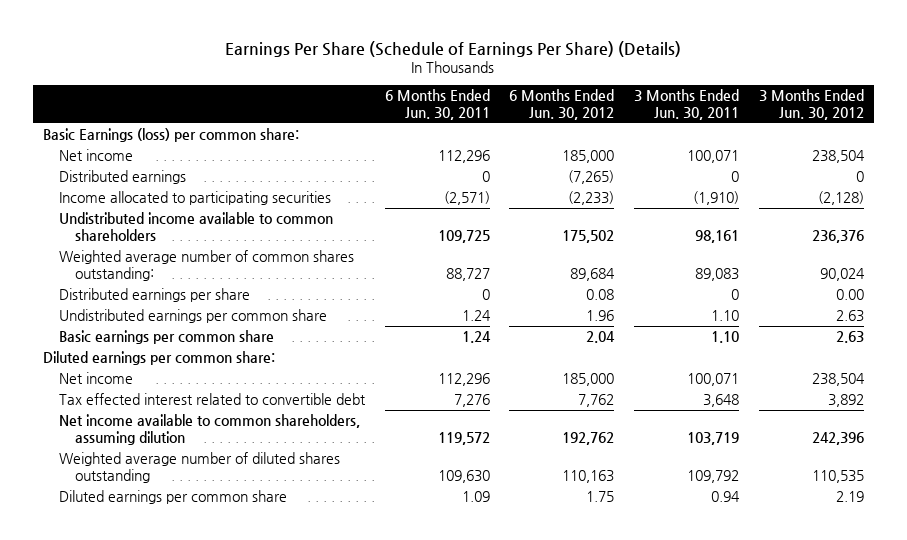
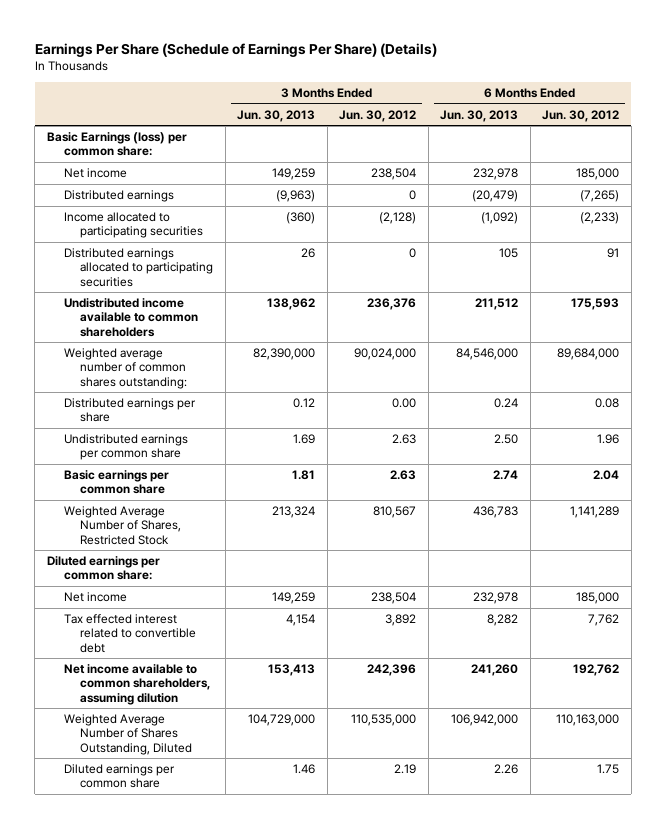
- | 6 Months Ended Jun. 30, 2011 | 6 Months Ended Jun. 30, 2012 | 3 Months Ended Jun. 30, 2011 | 3 Months Ended Jun. 30, 2012
+ | 3 Months Ended Jun. 30, 2013 | 3 Months Ended Jun. 30, 2012 | 6 Months Ended Jun. 30, 2013 | 6 Months Ended Jun. 30, 2012
- Undistributed income available to common shareholders | 109,725 | 175,502 | 98,161 | 236,376
- Weighted average number of common shares outstanding: | 88,727 | 89,684 | 89,083 | 90,024
+ Distributed earnings allocated to participating securities | 26 | 0 | 105 | 91
+ Undistributed income available to common shareholders | 138,962 | 236,376 | 211,512 | 175,593
+ Weighted average number of common shares outstanding: | 82,390,000 | 90,024,000 | 84,546,000 | 89,684,000
+ Weighted Average Number of Shares, Restricted Stock | 213,324 | 810,567 | 436,783 | 1,141,289
- Weighted average number of diluted shares outstanding | 109,630 | 110,163 | 109,792 | 110,535
+ Weighted Average Number of Shares Outstanding, Diluted | 104,729,000 | 110,535,000 | 106,942,000 | 110,163,000

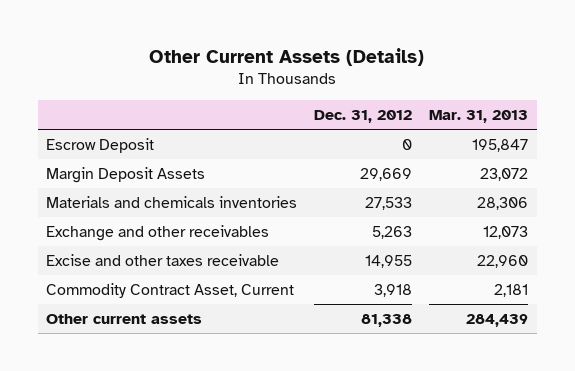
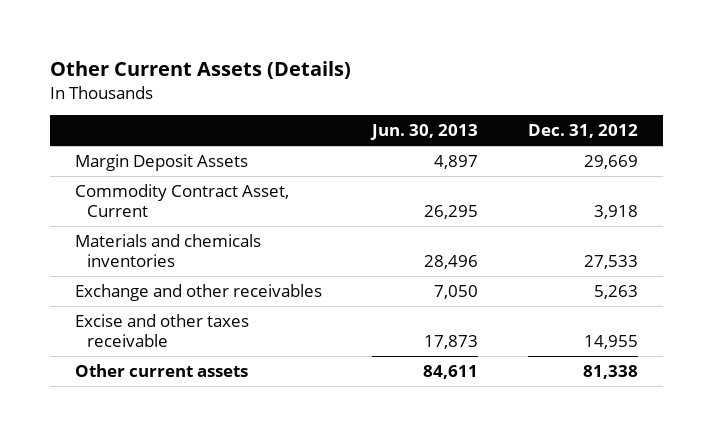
- | Dec. 31, 2012 | Mar. 31, 2013
+ | Jun. 30, 2013 | Dec. 31, 2012
- Escrow Deposit | 0 | 195,847
moved up: Commodity Contract Asset, Current | 26,295 | 3,918

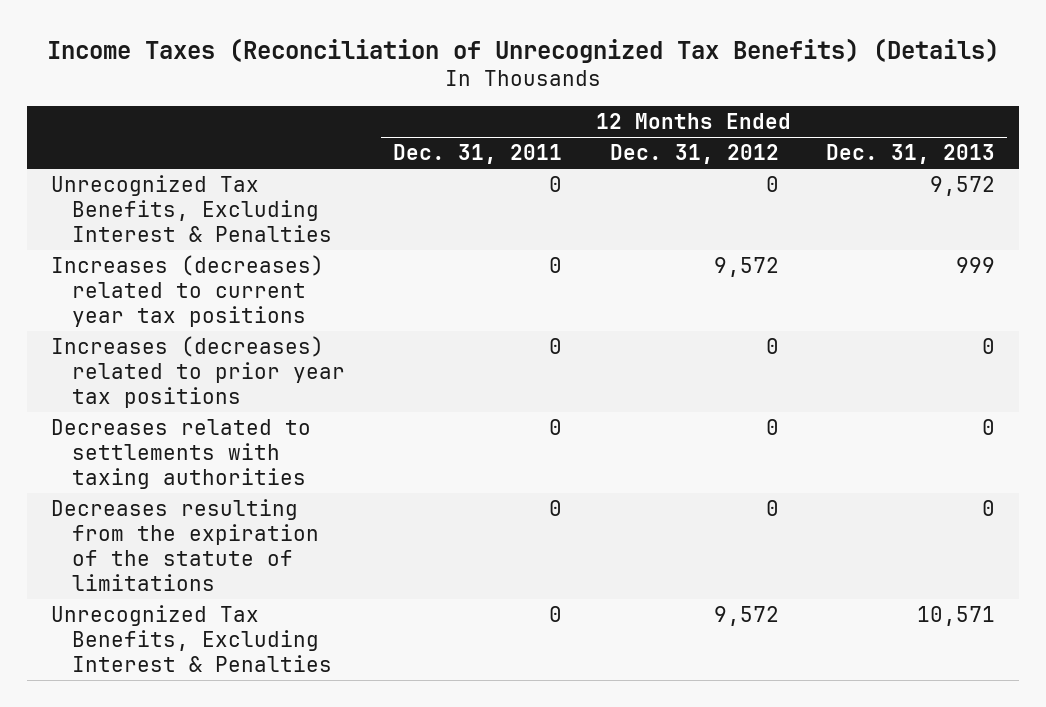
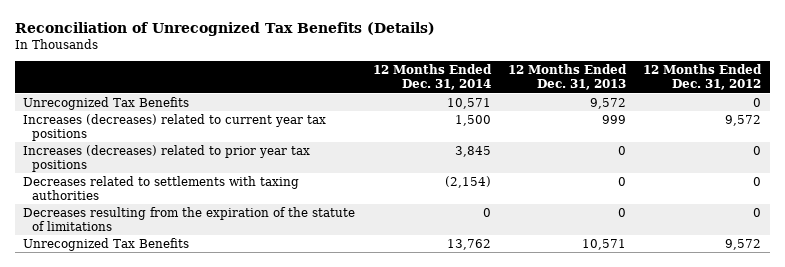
- Income Taxes (Reconciliation of Unrecognized Tax Benefits) (Details)
+ Reconciliation of Unrecognized Tax Benefits (Details)
- | 12 Months Ended Dec. 31, 2011 | 12 Months Ended Dec. 31, 2012 | 12 Months Ended Dec. 31, 2013
+ | 12 Months Ended Dec. 31, 2014 | 12 Months Ended Dec. 31, 2013 | 12 Months Ended Dec. 31, 2012
- Unrecognized Tax Benefits, Excluding Interest & Penalties | 0 | 0 | 9,572
+ Unrecognized Tax Benefits | 10,571 | 9,572 | 0
- Unrecognized Tax Benefits, Excluding Interest & Penalties | 0 | 9,572 | 10,571
+ Unrecognized Tax Benefits | 13,762 | 10,571 | 9,572

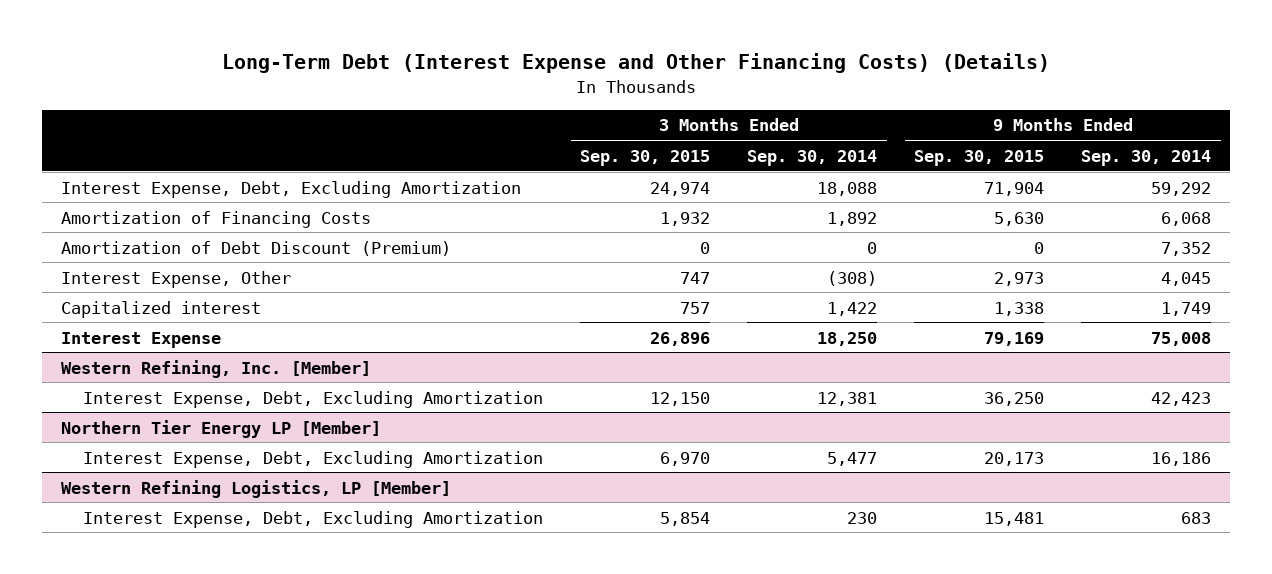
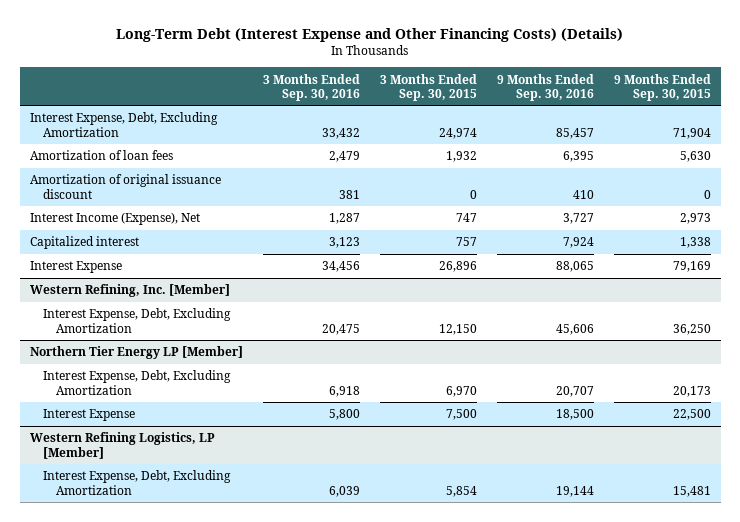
- | 3 Months Ended Sep. 30, 2015 | 3 Months Ended Sep. 30, 2014 | 9 Months Ended Sep. 30, 2015 | 9 Months Ended Sep. 30, 2014
+ | 3 Months Ended Sep. 30, 2016 | 3 Months Ended Sep. 30, 2015 | 9 Months Ended Sep. 30, 2016 | 9 Months Ended Sep. 30, 2015
- Amortization of Financing Costs | 1,932 | 1,892 | 5,630 | 6,068
- Amortization of Debt Discount (Premium) | 0 | 0 | 0 | 7,352
- Interest Expense, Other | 747 | (308) | 2,973 | 4,045
+ Amortization of loan fees | 2,479 | 1,932 | 6,395 | 5,630
+ Amortization of original issuance discount | 381 | 0 | 410 | 0
+ Interest Income (Expense), Net | 1,287 | 747 | 3,727 | 2,973
@ Northern Tier Energy LP [Member]
+ Interest Expense | 5,800 | 7,500 | 18,500 | 22,500

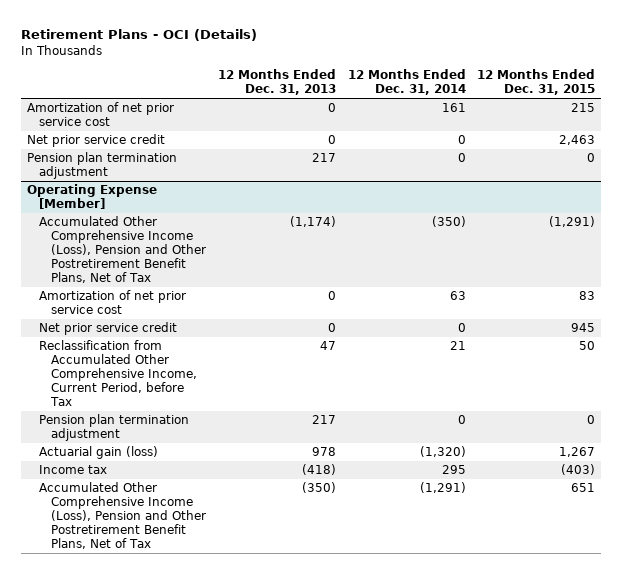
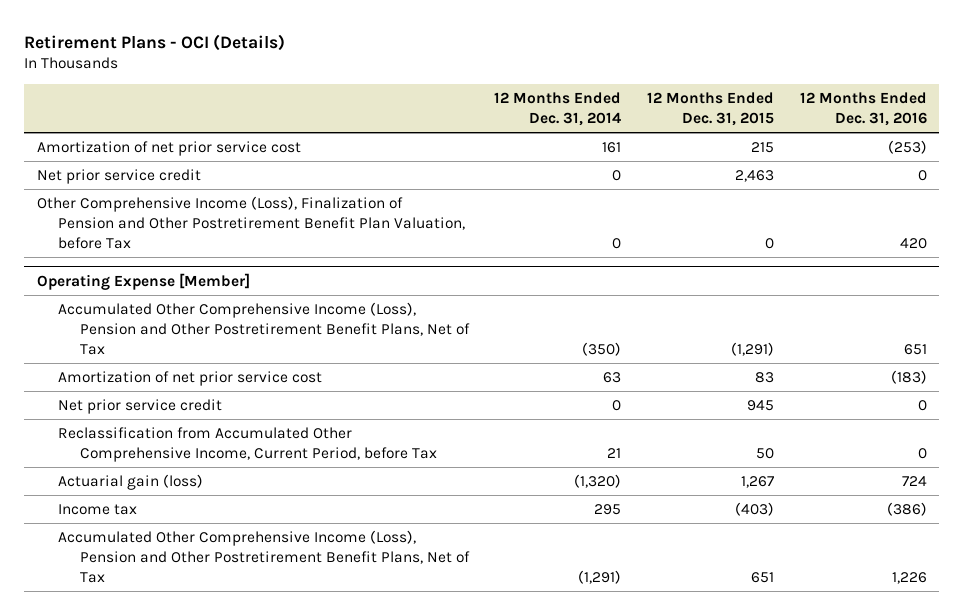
- | 12 Months Ended Dec. 31, 2013 | 12 Months Ended Dec. 31, 2014 | 12 Months Ended Dec. 31, 2015
+ | 12 Months Ended Dec. 31, 2014 | 12 Months Ended Dec. 31, 2015 | 12 Months Ended Dec. 31, 2016
- Pension plan termination adjustment | 217 | 0 | 0
+ Other Comprehensive Income (Loss), Finalization of Pension and Other Postretirement Benefit Plan Valuation, before Tax | 0 | 0 | 420
@ Operating Expense [Member]
- Pension plan termination adjustment | 217 | 0 | 0

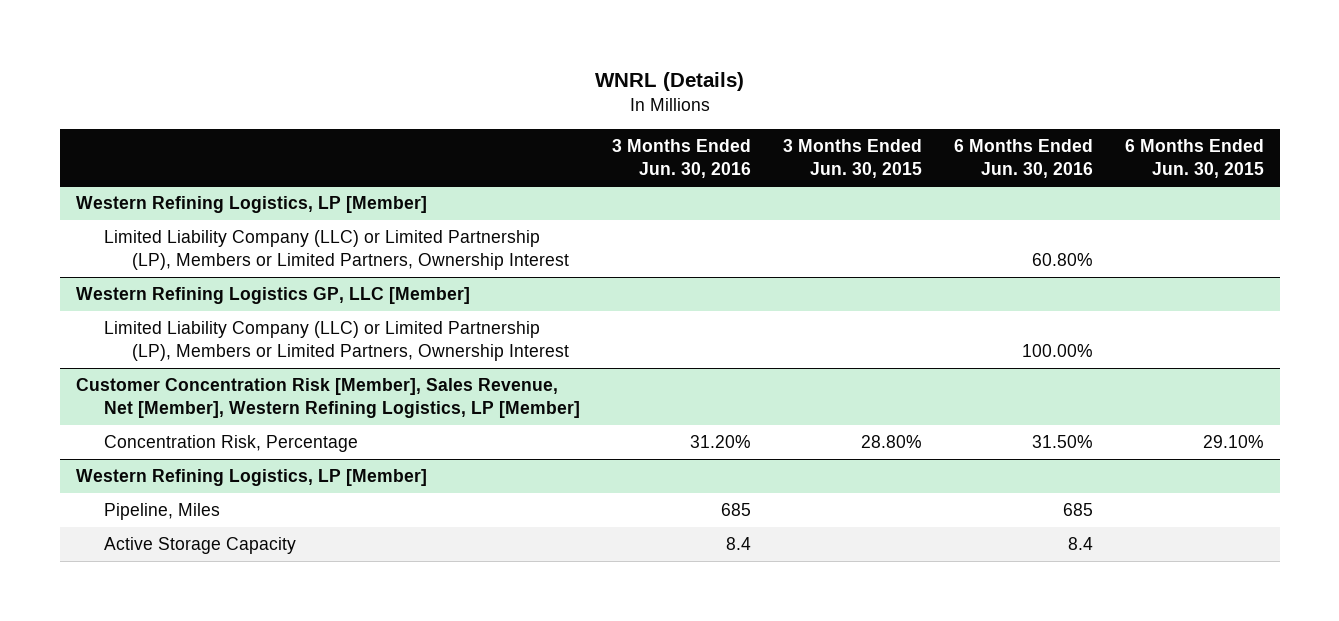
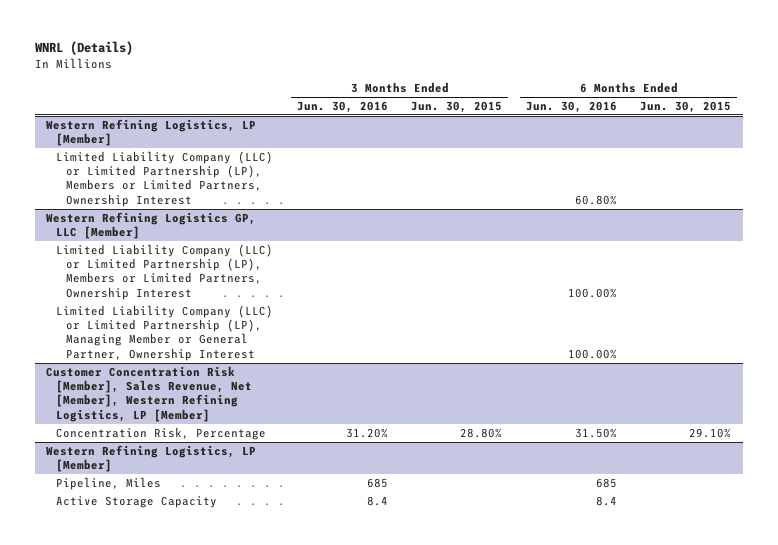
@ Western Refining Logistics GP, LLC [Member]
+ Limited Liability Company (LLC) or Limited Partnership (LP), Managing Member or General Partner, Ownership Interest | | | 100.00% |

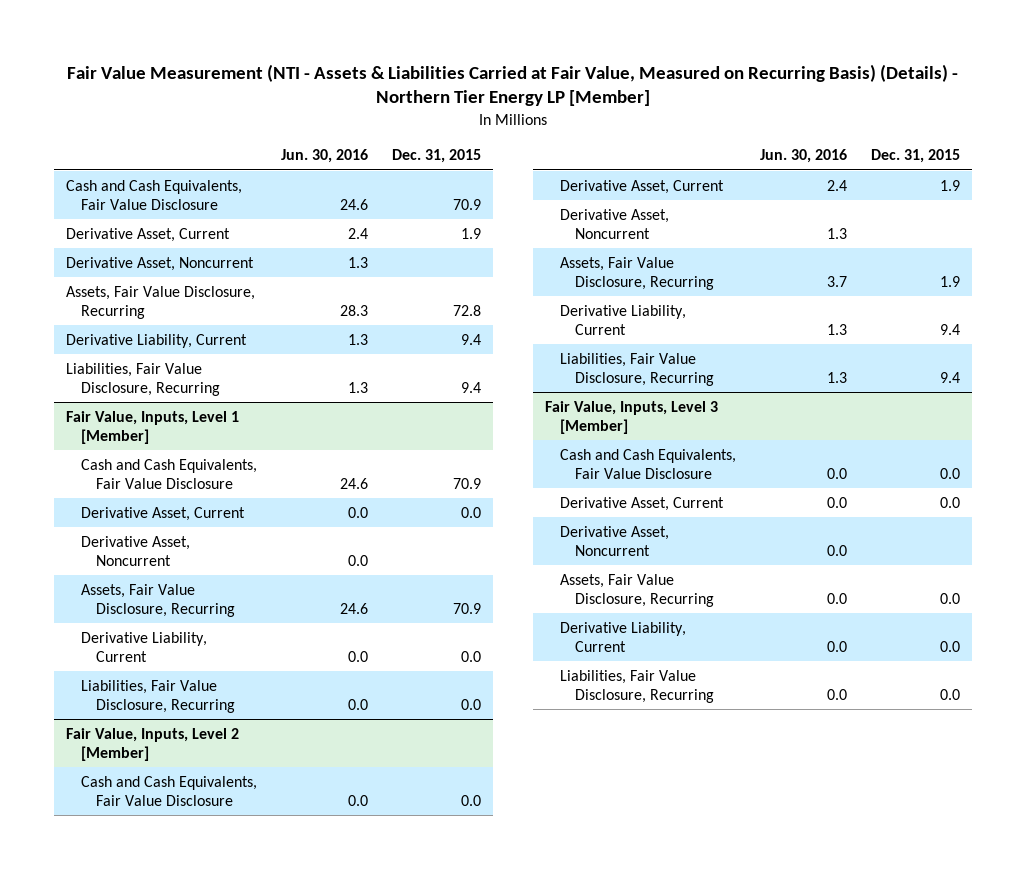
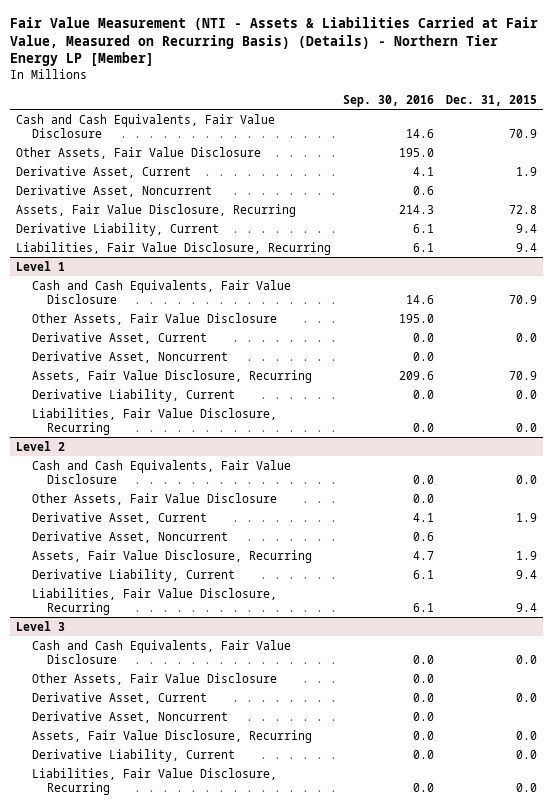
- | Jun. 30, 2016 | Dec. 31, 2015
+ | Sep. 30, 2016 | Dec. 31, 2015
+ Other Assets, Fair Value Disclosure | 195.0 |
- Fair Value, Inputs, Level 1 [Member]
+ Level 1
+ Other Assets, Fair Value Disclosure | 195.0 |
- Fair Value, Inputs, Level 2 [Member]
+ Level 2
+ Other Assets, Fair Value Disclosure | 0.0 |
- Fair Value, Inputs, Level 3 [Member]
+ Level 3
+ Other Assets, Fair Value Disclosure | 0.0 |

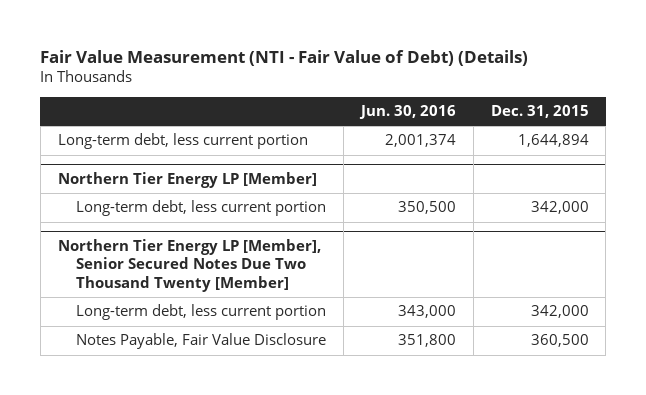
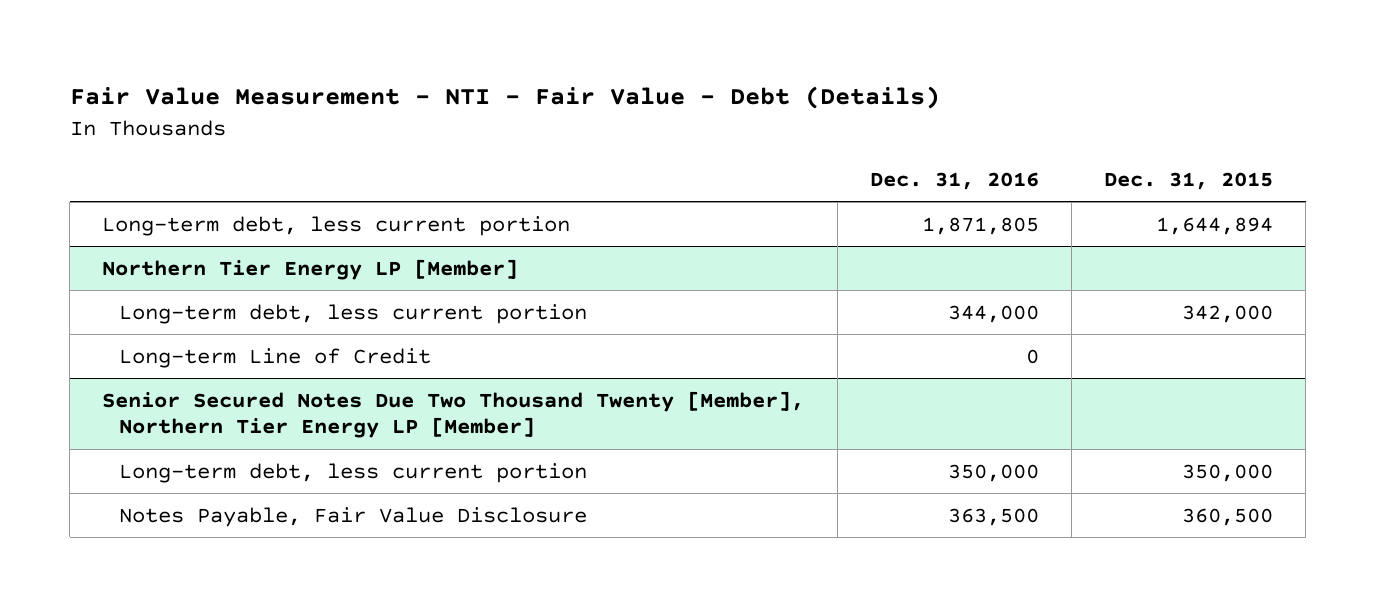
- Fair Value Measurement (NTI - Fair Value of Debt) (Details)
+ Fair Value Measurement - NTI - Fair Value - Debt (Details)
- | Jun. 30, 2016 | Dec. 31, 2015
+ | Dec. 31, 2016 | Dec. 31, 2015
- Northern Tier Energy LP [Member], Senior Secured Notes Due Two Thousand Twenty [Member]
- Long-term debt, less current portion | 343,000 | 342,000
@ Northern Tier Energy LP [Member]
+ Long-term Line of Credit | 0 |
+ Senior Secured Notes Due Two Thousand Twenty [Member], Northern Tier Energy LP [Member]
+ Long-term debt, less current portion | 350,000 | 350,000

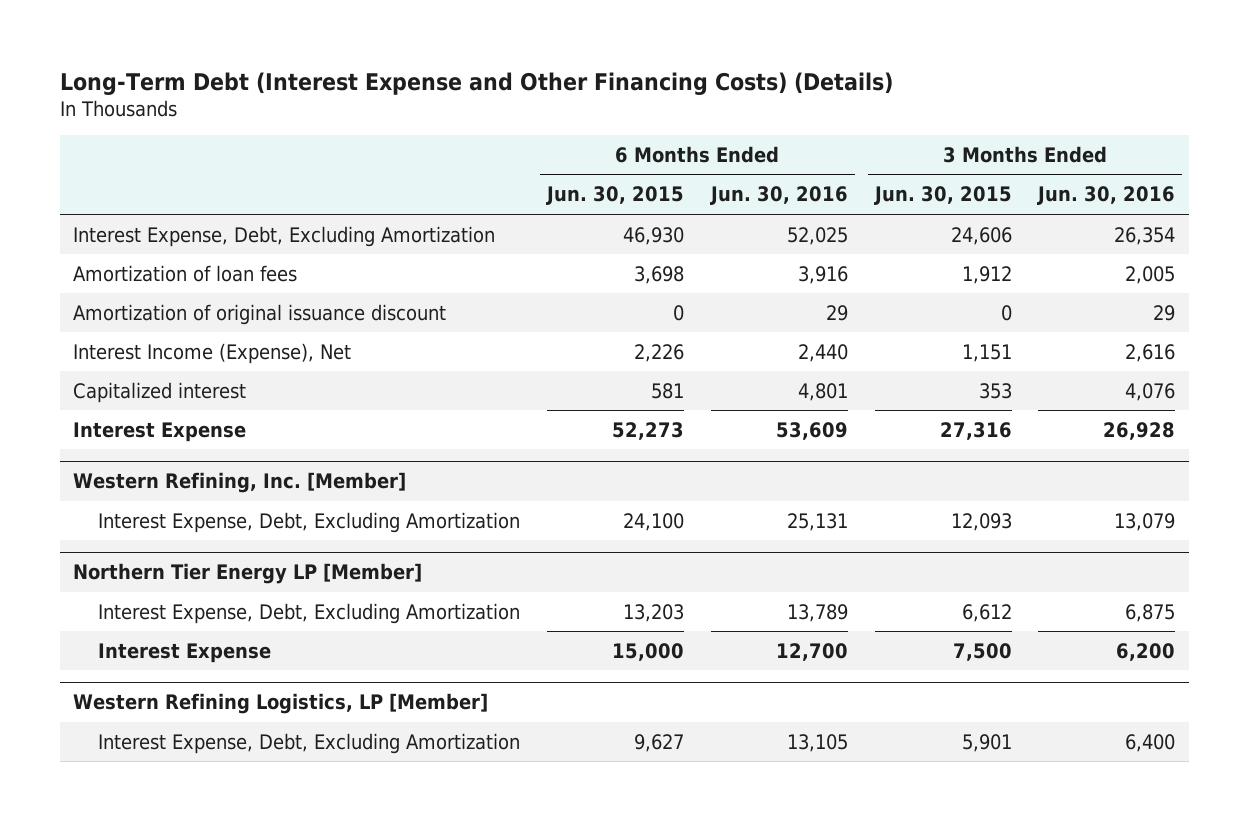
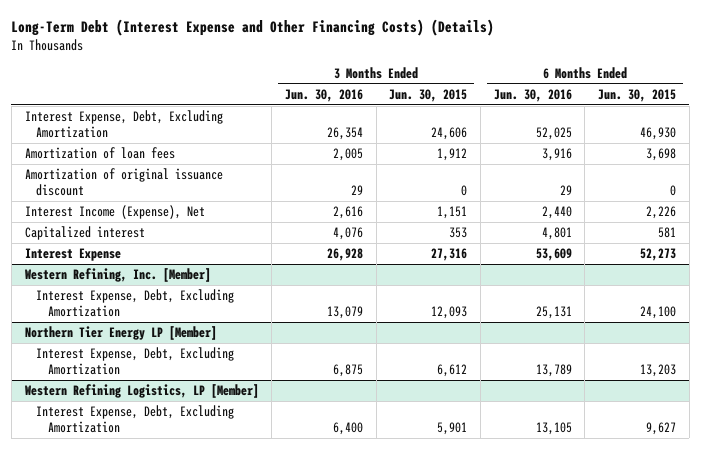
- | 6 Months Ended Jun. 30, 2015 | 6 Months Ended Jun. 30, 2016 | 3 Months Ended Jun. 30, 2015 | 3 Months Ended Jun. 30, 2016
+ | 3 Months Ended Jun. 30, 2016 | 3 Months Ended Jun. 30, 2015 | 6 Months Ended Jun. 30, 2016 | 6 Months Ended Jun. 30, 2015
@ Northern Tier Energy LP [Member]
- Interest Expense | 15,000 | 12,700 | 7,500 | 6,200

